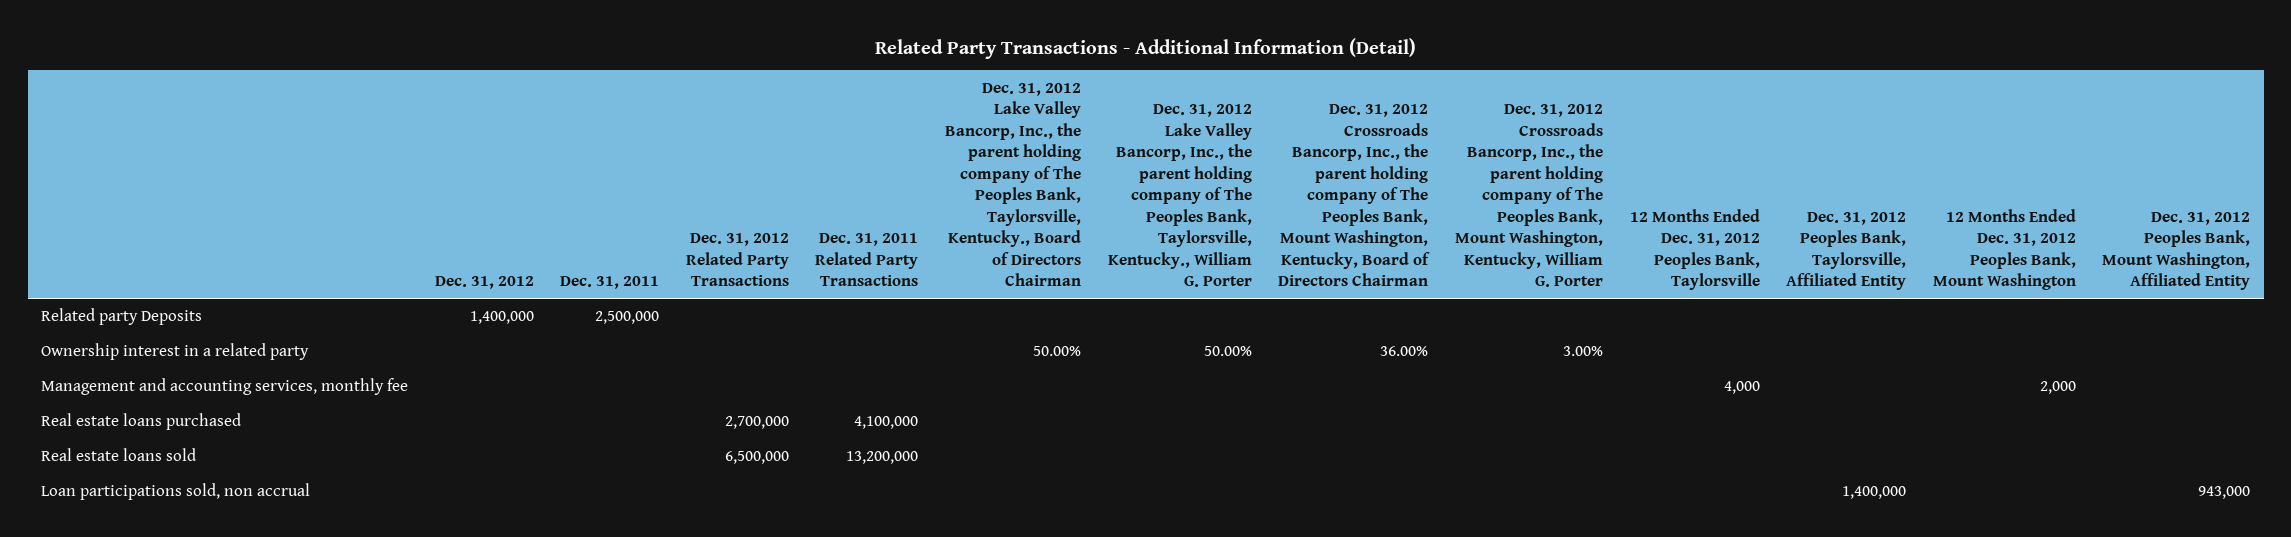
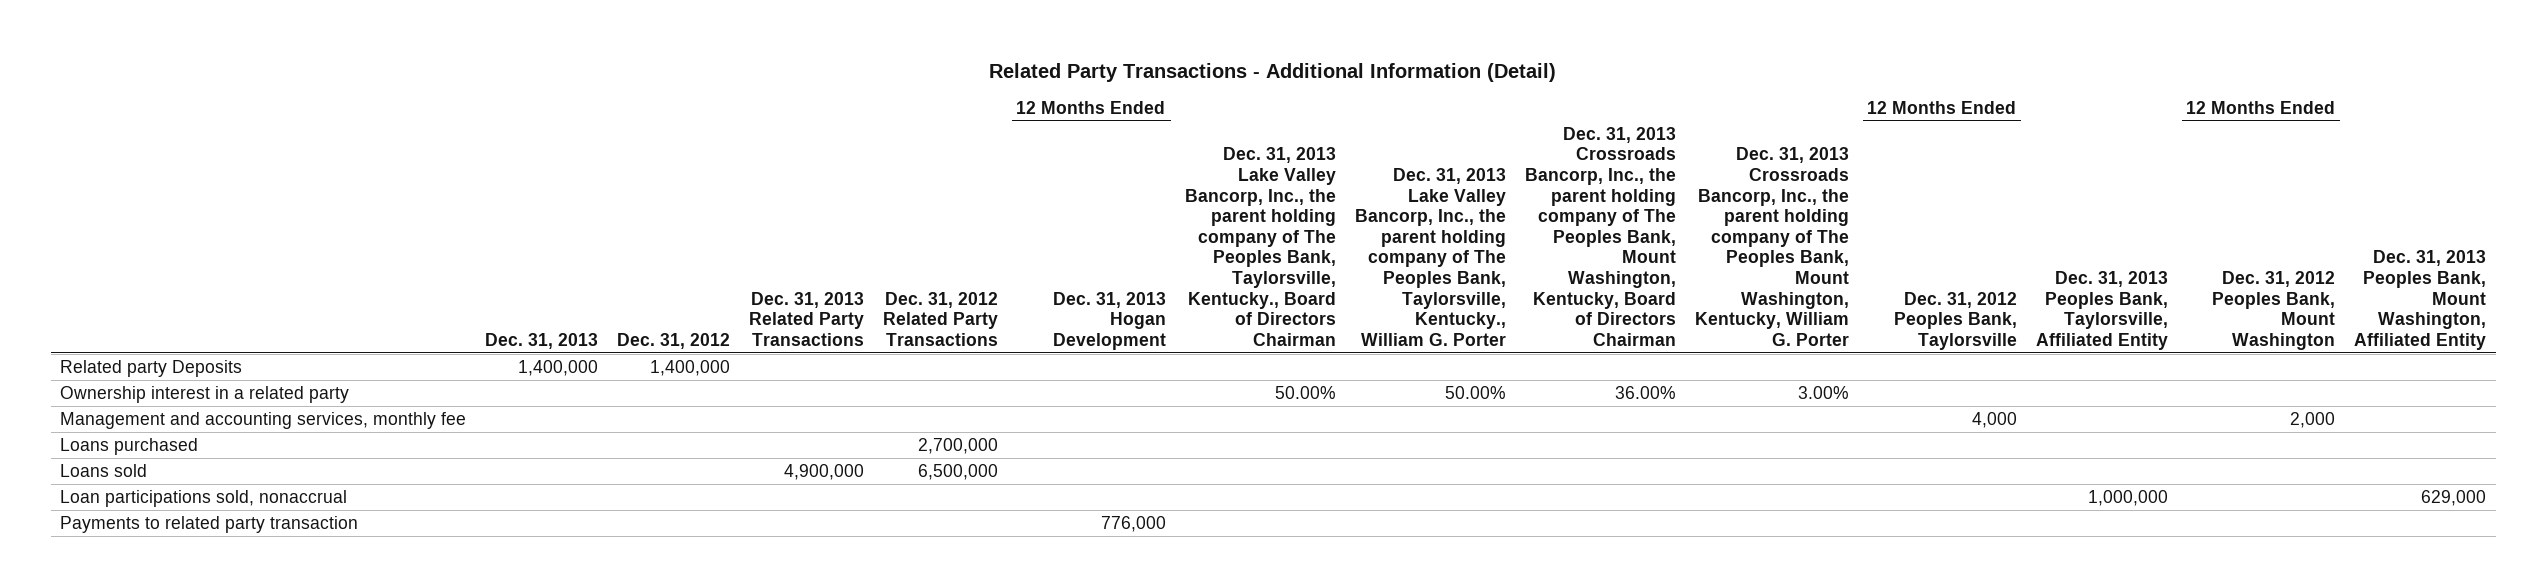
- | Dec. 31, 2012 | Dec. 31, 2011 | Dec. 31, 2012 Related Party Transactions | Dec. 31, 2011 Related Party Transactions | Dec. 31, 2012 Lake Valley Bancorp, Inc., the parent holding company of The Peoples Bank, Taylorsville, Kentucky., Board of Directors Chairman | Dec. 31, 2012 Lake Valley Bancorp, Inc., the parent holding company of The Peoples Bank, Taylorsville, Kentucky., William G. Porter | Dec. 31, 2012 Crossroads Bancorp, Inc., the parent holding company of The Peoples Bank, Mount Washington, Kentucky, Board of Directors Chairman | Dec. 31, 2012 Crossroads Bancorp, Inc., the parent holding company of The Peoples Bank, Mount Washington, Kentucky, William G. Porter | 12 Months Ended Dec. 31, 2012 Peoples Bank, Taylorsville | Dec. 31, 2012 Peoples Bank, Taylorsville, Affiliated Entity | 12 Months Ended Dec. 31, 2012 Peoples Bank, Mount Washington | Dec. 31, 2012 Peoples Bank, Mount Washington, Affiliated Entity
+ | Dec. 31, 2013 | Dec. 31, 2012 | Dec. 31, 2013 Related Party Transactions | Dec. 31, 2012 Related Party Transactions | 12 Months Ended Dec. 31, 2013 Hogan Development | Dec. 31, 2013 Lake Valley Bancorp, Inc., the parent holding company of The Peoples Bank, Taylorsville, Kentucky., Board of Directors Chairman | Dec. 31, 2013 Lake Valley Bancorp, Inc., the parent holding company of The Peoples Bank, Taylorsville, Kentucky., William G. Porter | Dec. 31, 2013 Crossroads Bancorp, Inc., the parent holding company of The Peoples Bank, Mount Washington, Kentucky, Board of Directors Chairman | Dec. 31, 2013 Crossroads Bancorp, Inc., the parent holding company of The Peoples Bank, Mount Washington, Kentucky, William G. Porter | 12 Months Ended Dec. 31, 2012 Peoples Bank, Taylorsville | Dec. 31, 2013 Peoples Bank, Taylorsville, Affiliated Entity | 12 Months Ended Dec. 31, 2012 Peoples Bank, Mount Washington | Dec. 31, 2013 Peoples Bank, Mount Washington, Affiliated Entity
- Real estate loans purchased | | | 2,700,000 | 4,100,000 | | | | | | | |
- Real estate loans sold | | | 6,500,000 | 13,200,000 | | | | | | | |
- Loan participations sold, non accrual | | | | | | | | | | 1,400,000 | | 943,000
+ Loans purchased | | | | 2,700,000 | | | | | | | | |
+ Loans sold | | | 4,900,000 | 6,500,000 | | | | | | | | |
+ Loan participations sold, nonaccrual | | | | | | | | | | | 1,000,000 | | 629,000
+ Payments to related party transaction | | | | | 776,000 | | | | | | | |

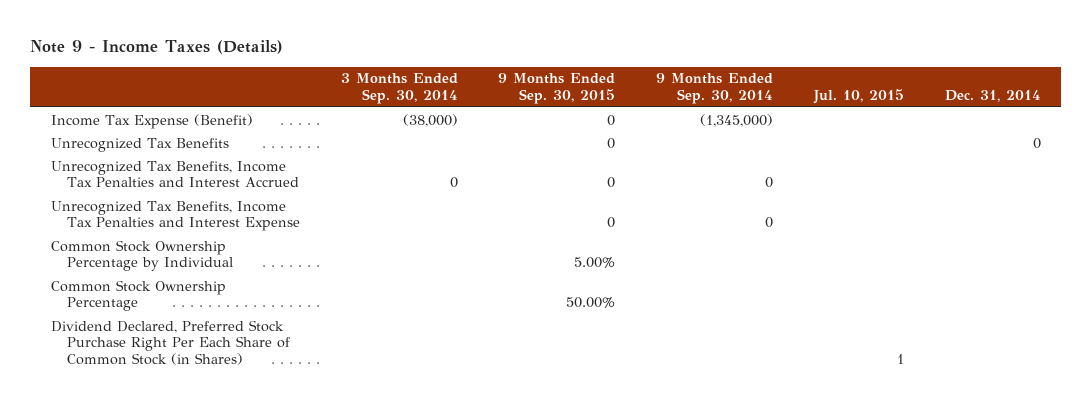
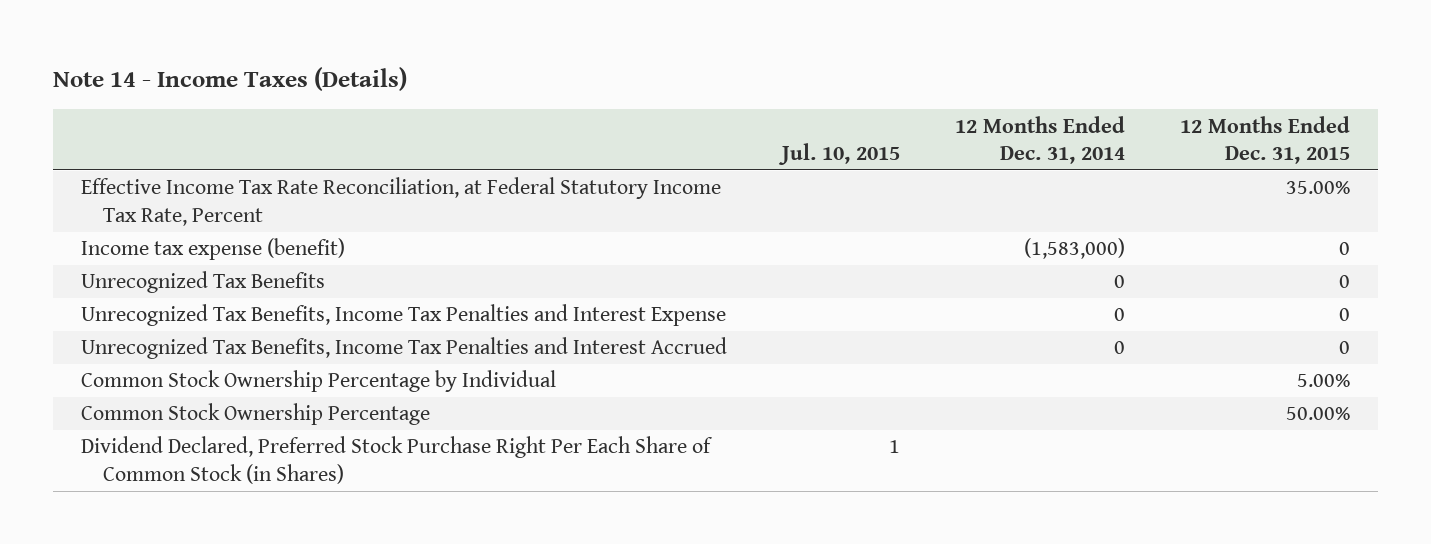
- Note 9 - Income Taxes (Details)
+ Note 14 - Income Taxes (Details)
- | 3 Months Ended Sep. 30, 2014 | 9 Months Ended Sep. 30, 2015 | 9 Months Ended Sep. 30, 2014 | Jul. 10, 2015 | Dec. 31, 2014
+ | Jul. 10, 2015 | 12 Months Ended Dec. 31, 2014 | 12 Months Ended Dec. 31, 2015
- Income Tax Expense (Benefit) | (38,000) | 0 | (1,345,000) | |
+ Effective Income Tax Rate Reconciliation, at Federal Statutory Income Tax Rate, Percent | | | 35.00%
+ Income tax expense (benefit) | | (1,583,000) | 0
moved down: Unrecognized Tax Benefits, Income Tax Penalties and Interest Accrued | | 0 | 0

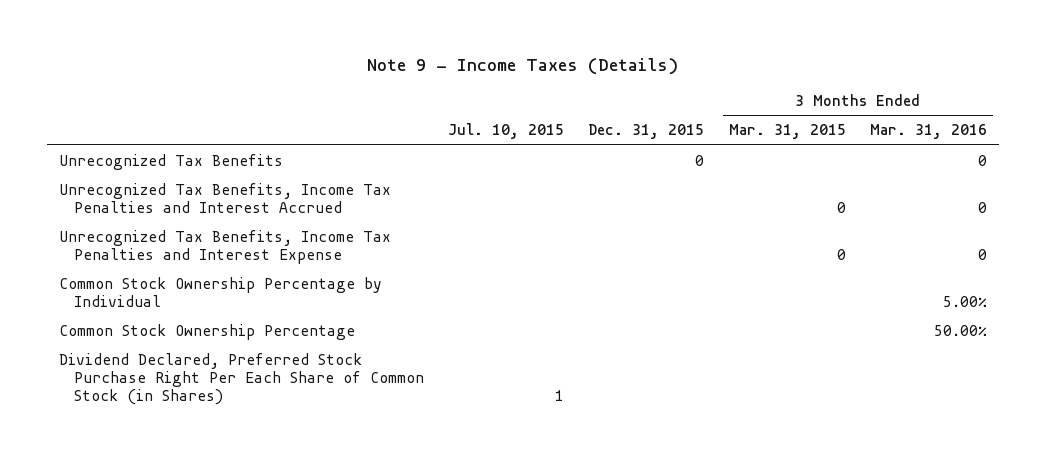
- Note 14 - Income Taxes (Details)
+ Note 9 - Income Taxes (Details)
- | Jul. 10, 2015 | 12 Months Ended Dec. 31, 2014 | 12 Months Ended Dec. 31, 2015
+ | Jul. 10, 2015 | Dec. 31, 2015 | 3 Months Ended Mar. 31, 2015 | 3 Months Ended Mar. 31, 2016
- Effective Income Tax Rate Reconciliation, at Federal Statutory Income Tax Rate, Percent | | | 35.00%
- Income tax expense (benefit) | | (1,583,000) | 0
moved down: Unrecognized Tax Benefits, Income Tax Penalties and Interest Expense | | | 0 | 0

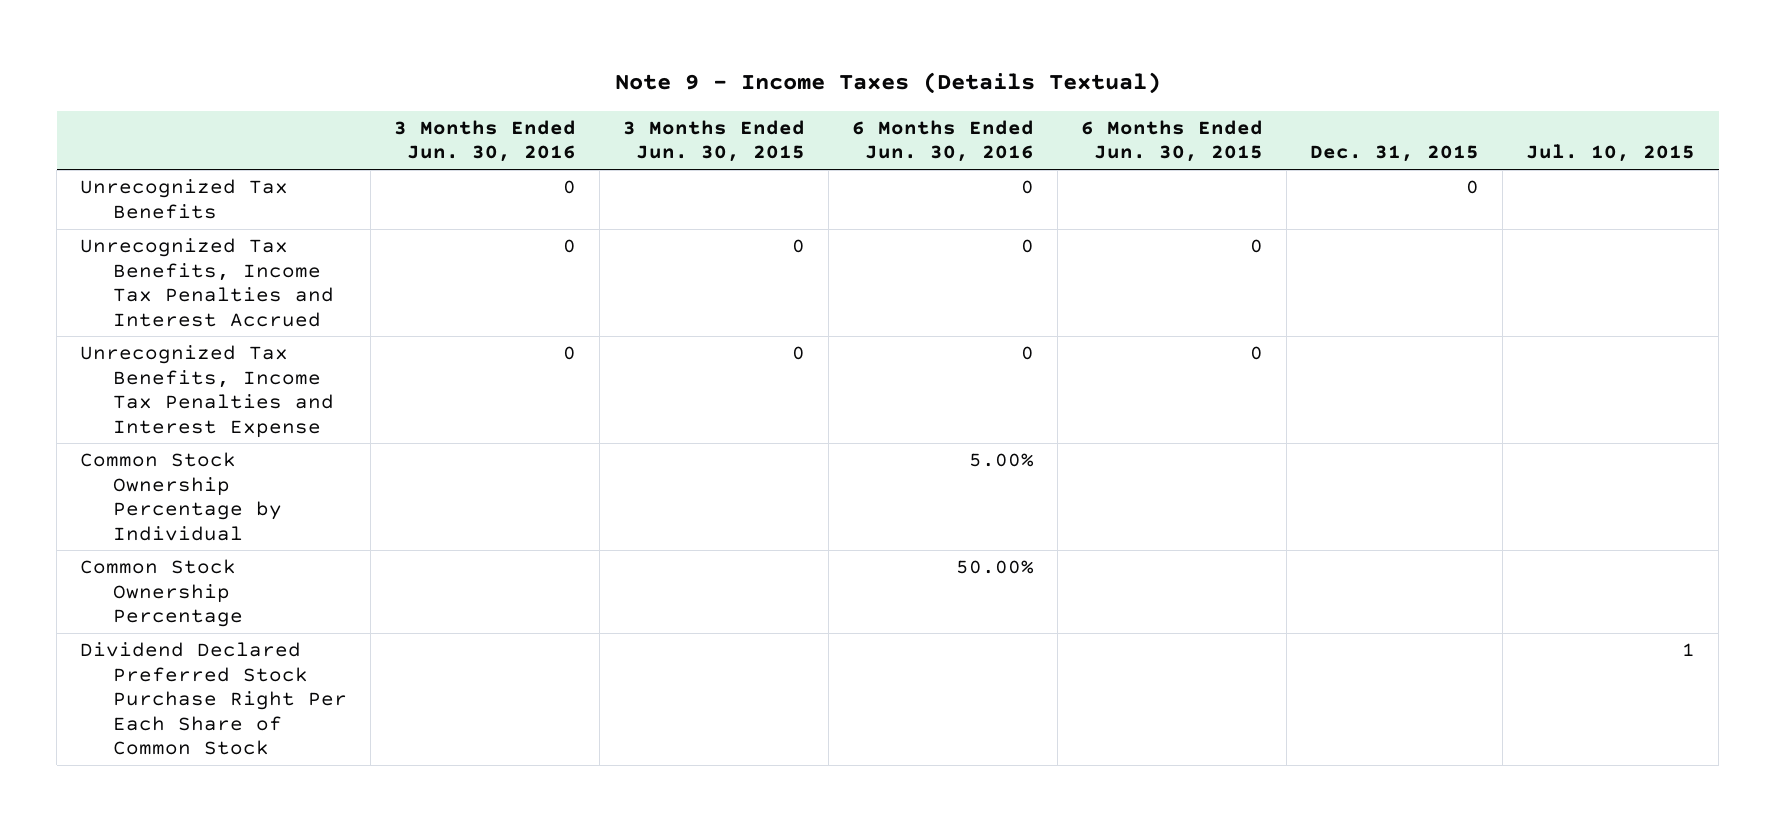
- Note 9 - Income Taxes (Details)
+ Note 9 - Income Taxes (Details Textual)
- | Jul. 10, 2015 | Dec. 31, 2015 | 3 Months Ended Mar. 31, 2015 | 3 Months Ended Mar. 31, 2016
+ | 3 Months Ended Jun. 30, 2016 | 3 Months Ended Jun. 30, 2015 | 6 Months Ended Jun. 30, 2016 | 6 Months Ended Jun. 30, 2015 | Dec. 31, 2015 | Jul. 10, 2015
- Dividend Declared, Preferred Stock Purchase Right Per Each Share of Common Stock (in Shares) | 1 | | |
+ Dividend Declared Preferred Stock Purchase Right Per Each Share of Common Stock | | | | | | 1

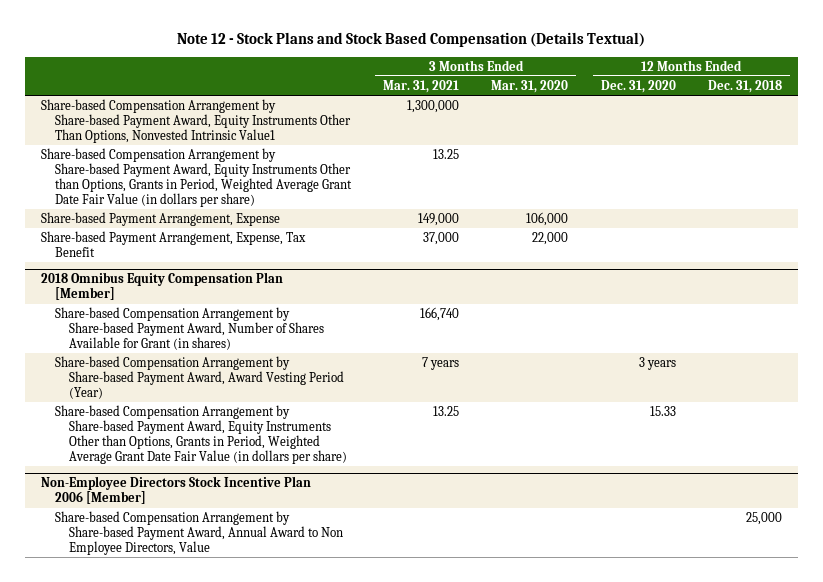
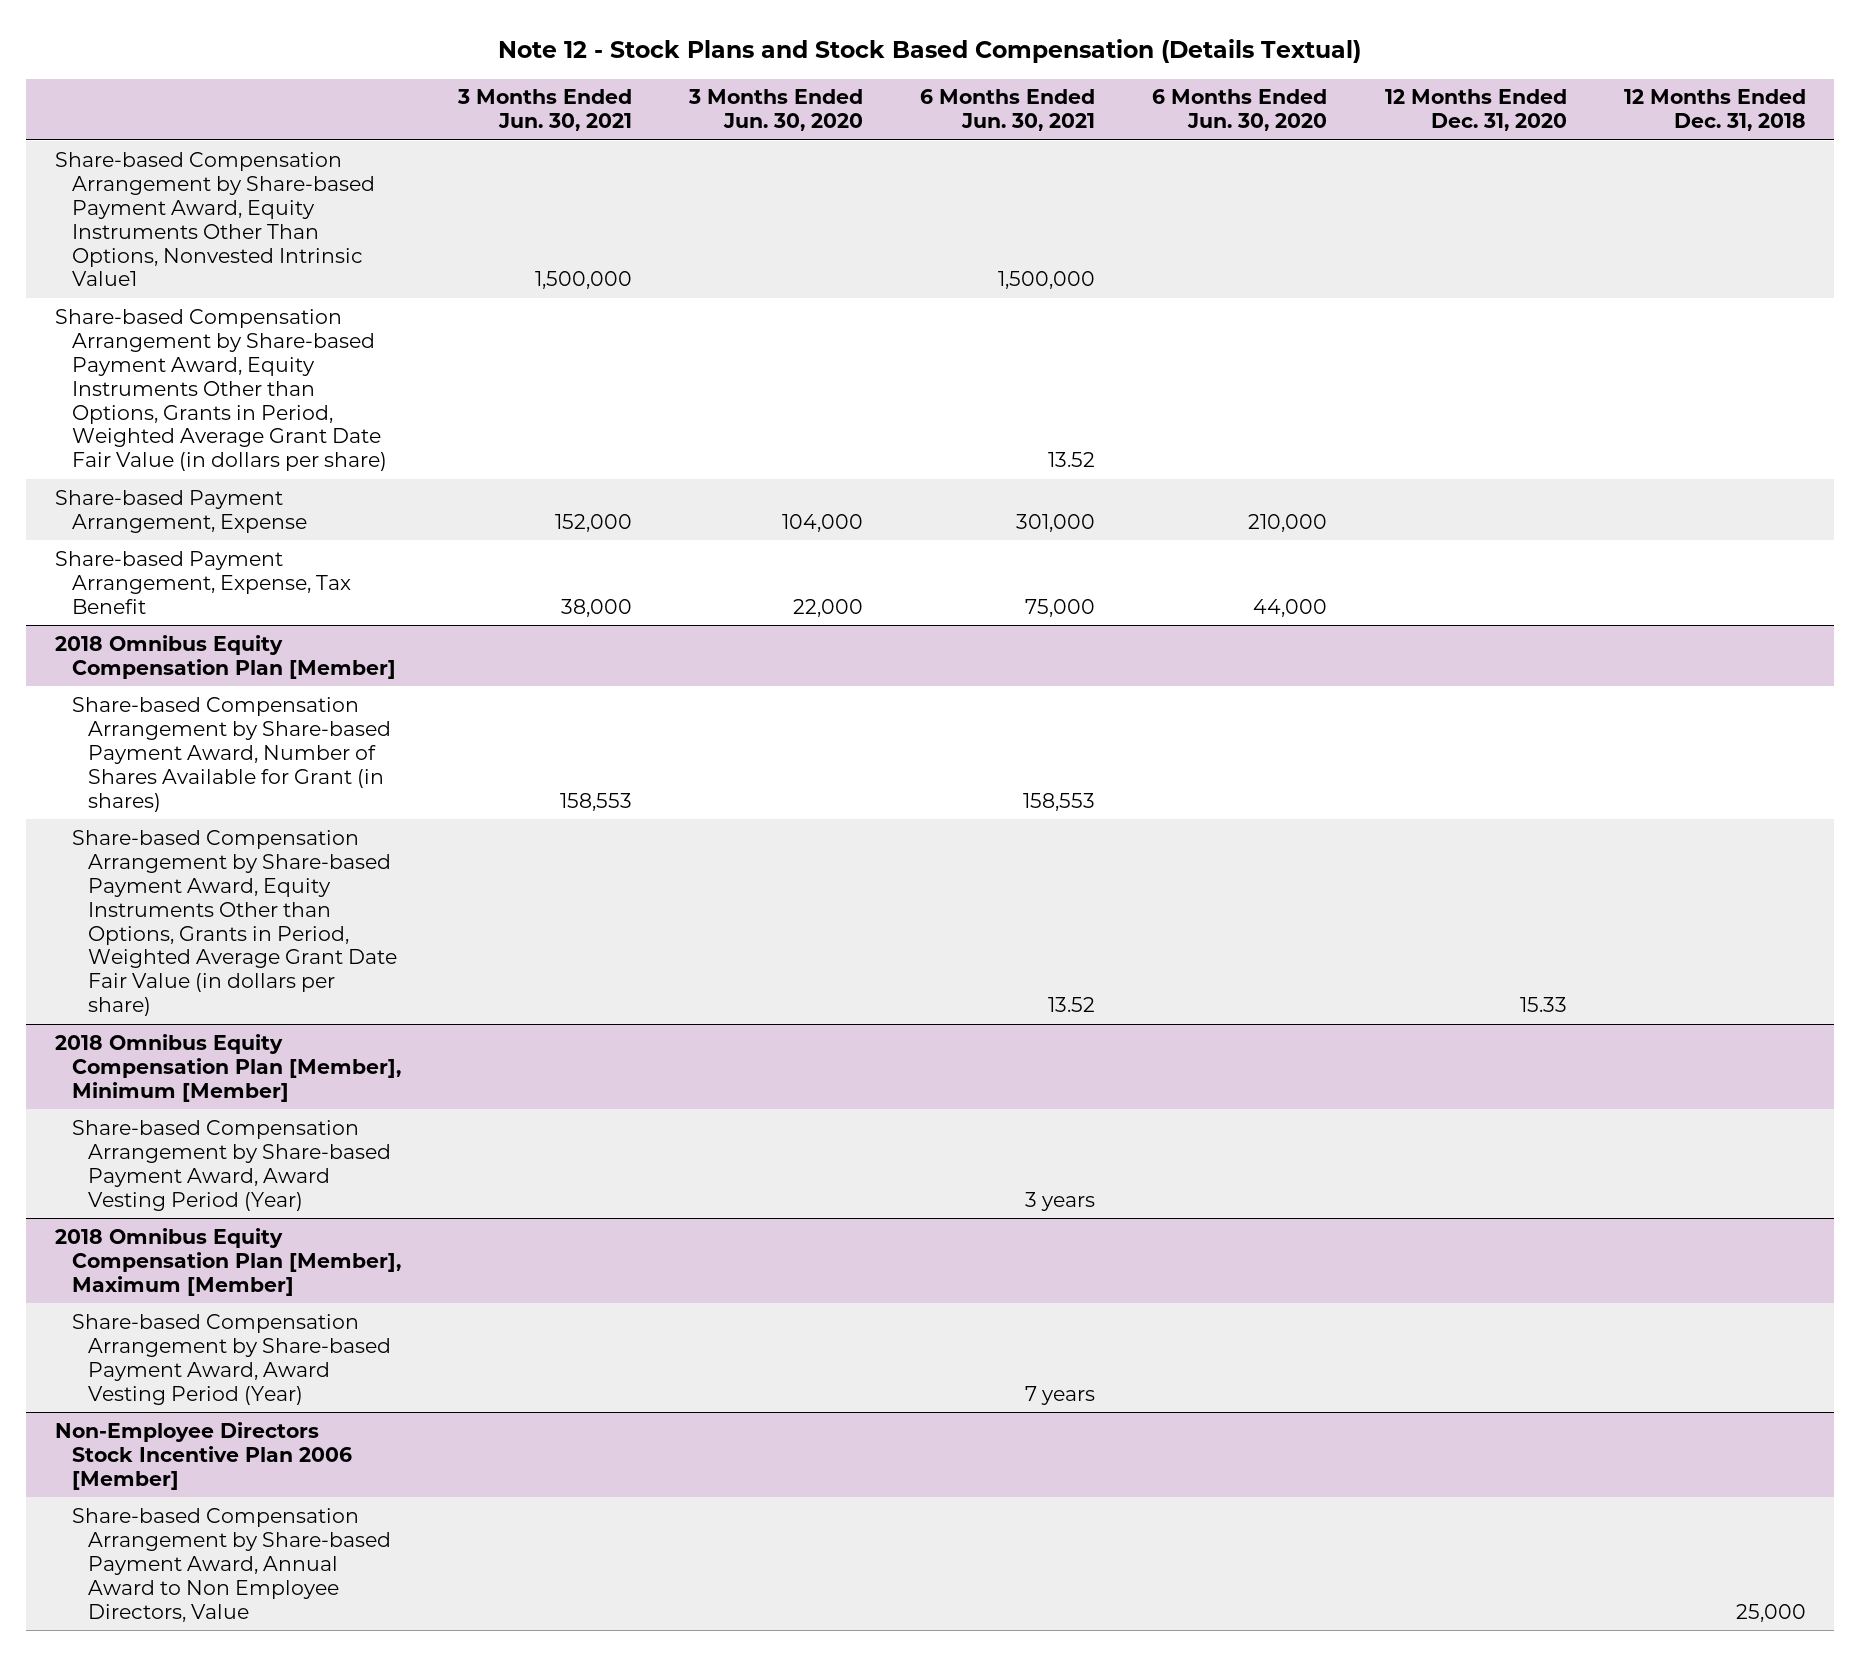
- | 3 Months Ended Mar. 31, 2021 | 3 Months Ended Mar. 31, 2020 | 12 Months Ended Dec. 31, 2020 | 12 Months Ended Dec. 31, 2018
+ | 3 Months Ended Jun. 30, 2021 | 3 Months Ended Jun. 30, 2020 | 6 Months Ended Jun. 30, 2021 | 6 Months Ended Jun. 30, 2020 | 12 Months Ended Dec. 31, 2020 | 12 Months Ended Dec. 31, 2018
@ 2018 Omnibus Equity Compensation Plan [Member]
- Share-based Compensation Arrangement by Share-based Payment Award, Award Vesting Period (Year) | 7 years | | 3 years |
+ 2018 Omnibus Equity Compensation Plan [Member], Minimum [Member]
+ Share-based Compensation Arrangement by Share-based Payment Award, Award Vesting Period (Year) | | | 3 years | | |
+ 2018 Omnibus Equity Compensation Plan [Member], Maximum [Member]
+ Share-based Compensation Arrangement by Share-based Payment Award, Award Vesting Period (Year) | | | 7 years | | |

